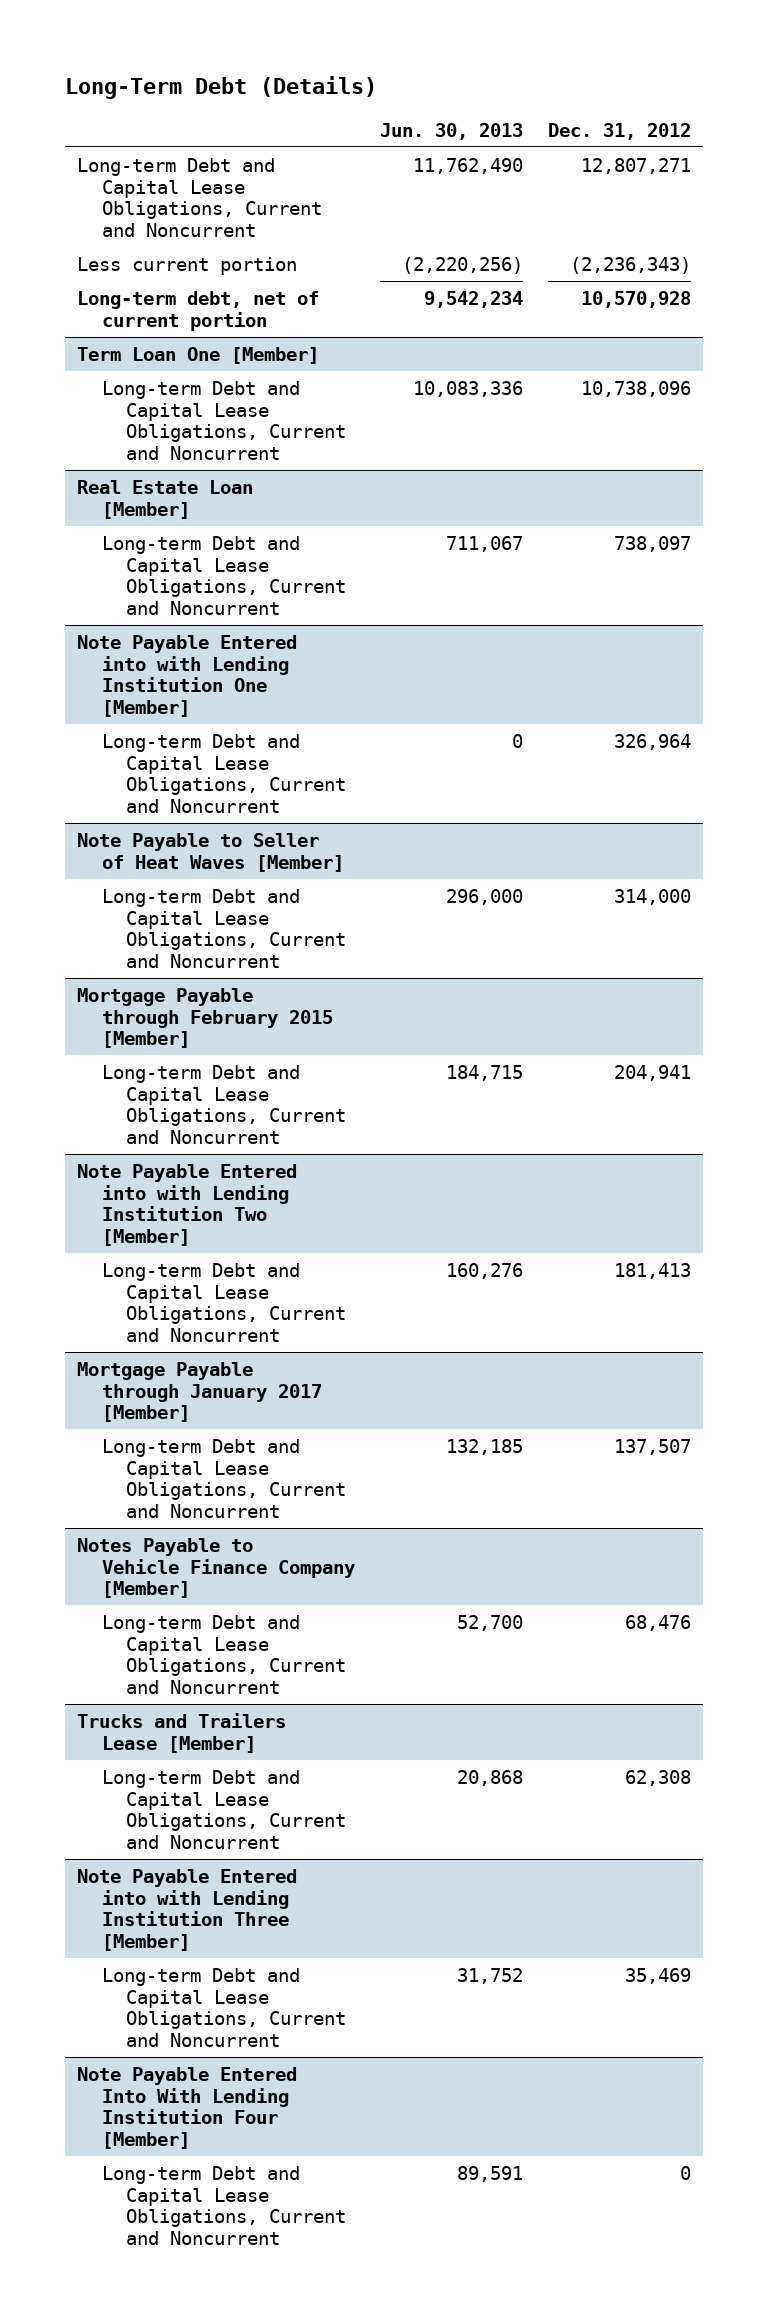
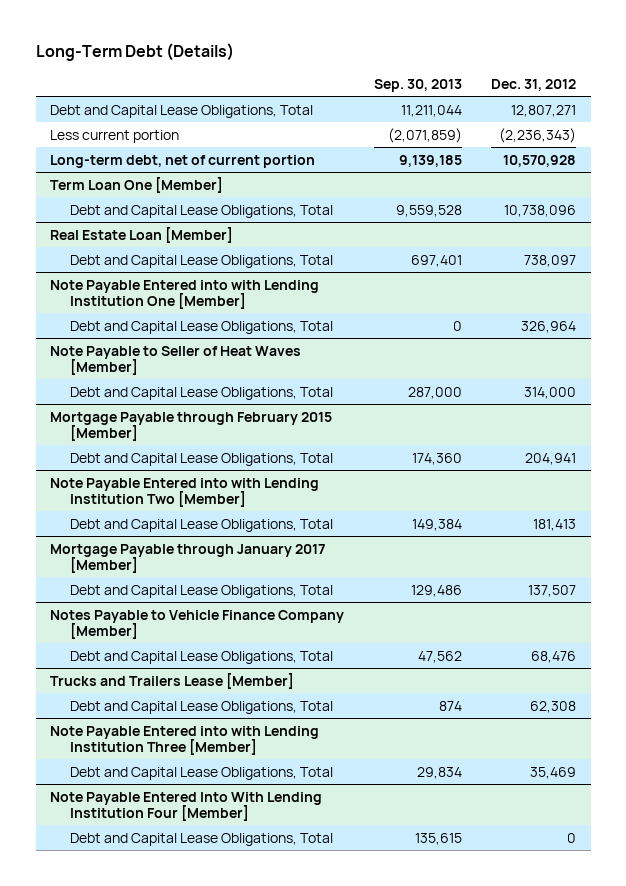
- | Jun. 30, 2013 | Dec. 31, 2012
+ | Sep. 30, 2013 | Dec. 31, 2012
- Long-term Debt and Capital Lease Obligations, Current and Noncurrent | 11,762,490 | 12,807,271
+ Debt and Capital Lease Obligations, Total | 11,211,044 | 12,807,271
@ Term Loan One [Member]
- Long-term Debt and Capital Lease Obligations, Current and Noncurrent | 10,083,336 | 10,738,096
+ Debt and Capital Lease Obligations, Total | 9,559,528 | 10,738,096
@ Real Estate Loan [Member]
- Long-term Debt and Capital Lease Obligations, Current and Noncurrent | 711,067 | 738,097
+ Debt and Capital Lease Obligations, Total | 697,401 | 738,097
@ Note Payable Entered into with Lending Institution One [Member]
- Long-term Debt and Capital Lease Obligations, Current and Noncurrent | 0 | 326,964
+ Debt and Capital Lease Obligations, Total | 0 | 326,964
@ Note Payable to Seller of Heat Waves [Member]
- Long-term Debt and Capital Lease Obligations, Current and Noncurrent | 296,000 | 314,000
+ Debt and Capital Lease Obligations, Total | 287,000 | 314,000
@ Mortgage Payable through February 2015 [Member]
- Long-term Debt and Capital Lease Obligations, Current and Noncurrent | 184,715 | 204,941
+ Debt and Capital Lease Obligations, Total | 174,360 | 204,941
@ Note Payable Entered into with Lending Institution Two [Member]
- Long-term Debt and Capital Lease Obligations, Current and Noncurrent | 160,276 | 181,413
+ Debt and Capital Lease Obligations, Total | 149,384 | 181,413
@ Mortgage Payable through January 2017 [Member]
- Long-term Debt and Capital Lease Obligations, Current and Noncurrent | 132,185 | 137,507
+ Debt and Capital Lease Obligations, Total | 129,486 | 137,507
@ Notes Payable to Vehicle Finance Company [Member]
- Long-term Debt and Capital Lease Obligations, Current and Noncurrent | 52,700 | 68,476
+ Debt and Capital Lease Obligations, Total | 47,562 | 68,476
@ Trucks and Trailers Lease [Member]
- Long-term Debt and Capital Lease Obligations, Current and Noncurrent | 20,868 | 62,308
+ Debt and Capital Lease Obligations, Total | 874 | 62,308
@ Note Payable Entered into with Lending Institution Three [Member]
- Long-term Debt and Capital Lease Obligations, Current and Noncurrent | 31,752 | 35,469
+ Debt and Capital Lease Obligations, Total | 29,834 | 35,469
@ Note Payable Entered Into With Lending Institution Four [Member]
- Long-term Debt and Capital Lease Obligations, Current and Noncurrent | 89,591 | 0
+ Debt and Capital Lease Obligations, Total | 135,615 | 0

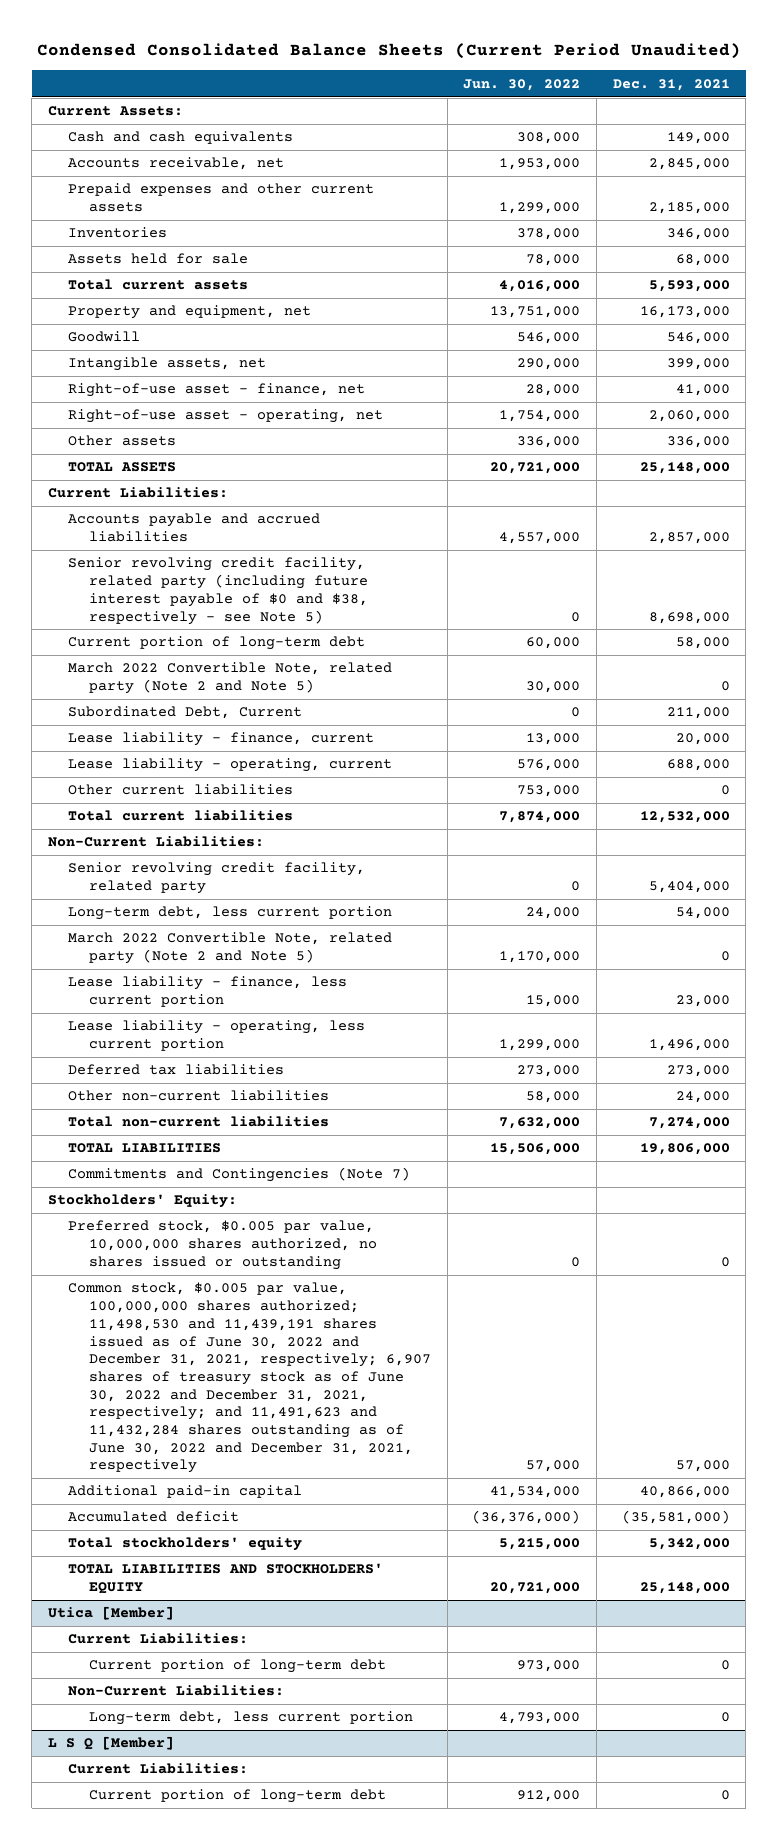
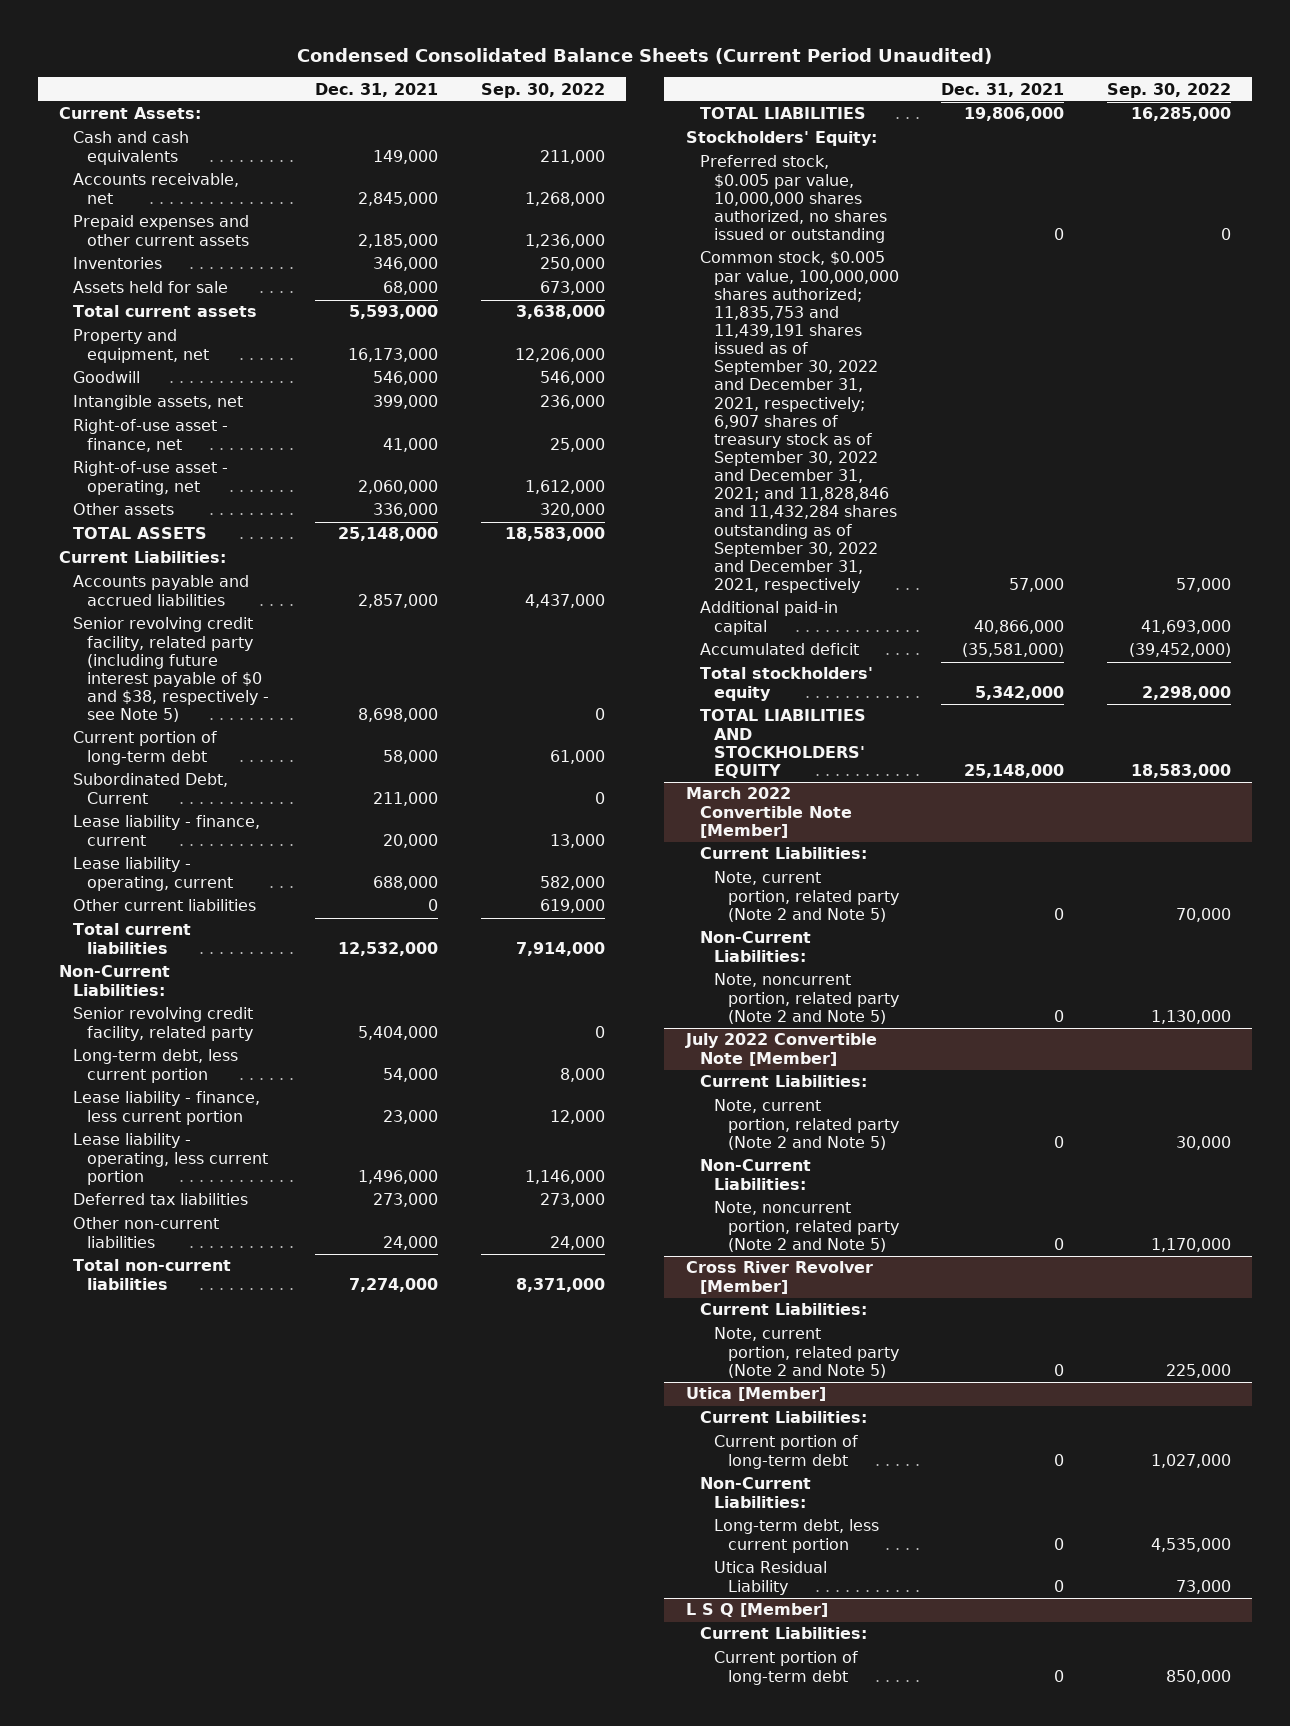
- | Jun. 30, 2022 | Dec. 31, 2021
+ | Dec. 31, 2021 | Sep. 30, 2022
- March 2022 Convertible Note, related party (Note 2 and Note 5) | 30,000 | 0
- March 2022 Convertible Note, related party (Note 2 and Note 5) | 1,170,000 | 0
- Commitments and Contingencies (Note 7)
- Common stock, $0.005 par value, 100,000,000 shares authorized; 11,498,530 and 11,439,191 shares issued as of June 30, 2022 and December 31, 2021, respectively; 6,907 shares of treasury stock as of June 30, 2022 and December 31, 2021, respectively; and 11,491,623 and 11,432,284 shares outstanding as of June 30, 2022 and December 31, 2021, respectively | 57,000 | 57,000
+ Common stock, $0.005 par value, 100,000,000 shares authorized; 11,835,753 and 11,439,191 shares issued as of September 30, 2022 and December 31, 2021, respectively; 6,907 shares of treasury stock as of September 30, 2022 and December 31, 2021; and 11,828,846 and 11,432,284 shares outstanding as of September 30, 2022 and December 31, 2021, respectively | 57,000 | 57,000
+ March 2022 Convertible Note [Member]
+ Current Liabilities:
+ Note, current portion, related party (Note 2 and Note 5) | 0 | 70,000
+ Non-Current Liabilities:
+ Note, noncurrent portion, related party (Note 2 and Note 5) | 0 | 1,130,000
+ July 2022 Convertible Note [Member]
+ Current Liabilities:
+ Note, current portion, related party (Note 2 and Note 5) | 0 | 30,000
+ Non-Current Liabilities:
+ Note, noncurrent portion, related party (Note 2 and Note 5) | 0 | 1,170,000
+ Cross River Revolver [Member]
+ Current Liabilities:
+ Note, current portion, related party (Note 2 and Note 5) | 0 | 225,000
@ Utica [Member]
+ Utica Residual Liability | 0 | 73,000

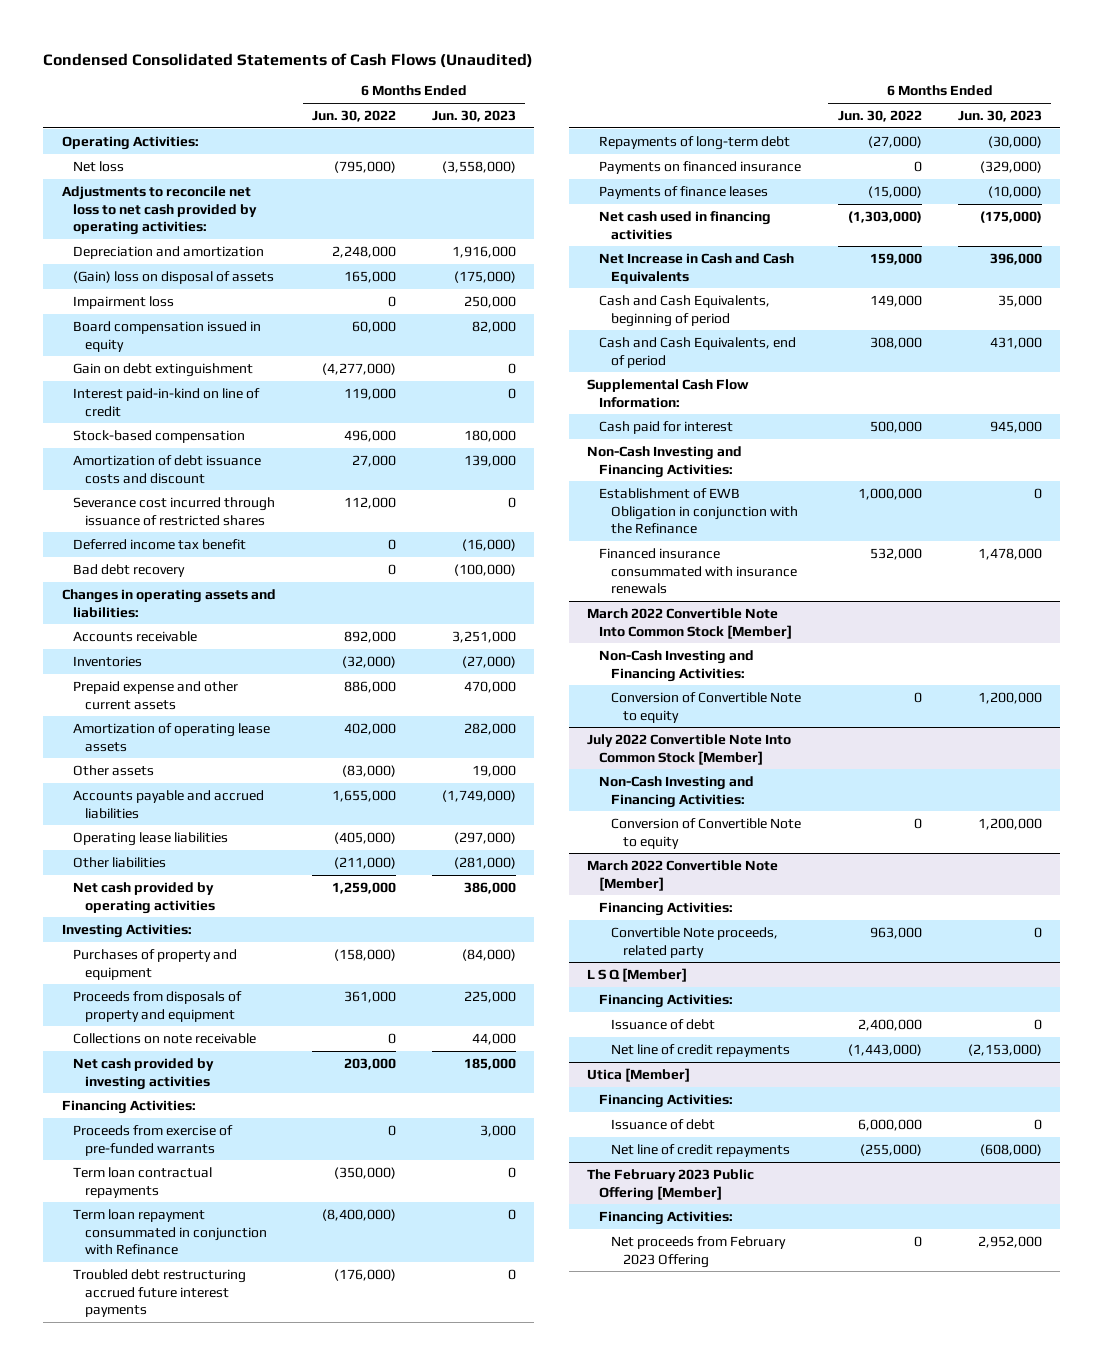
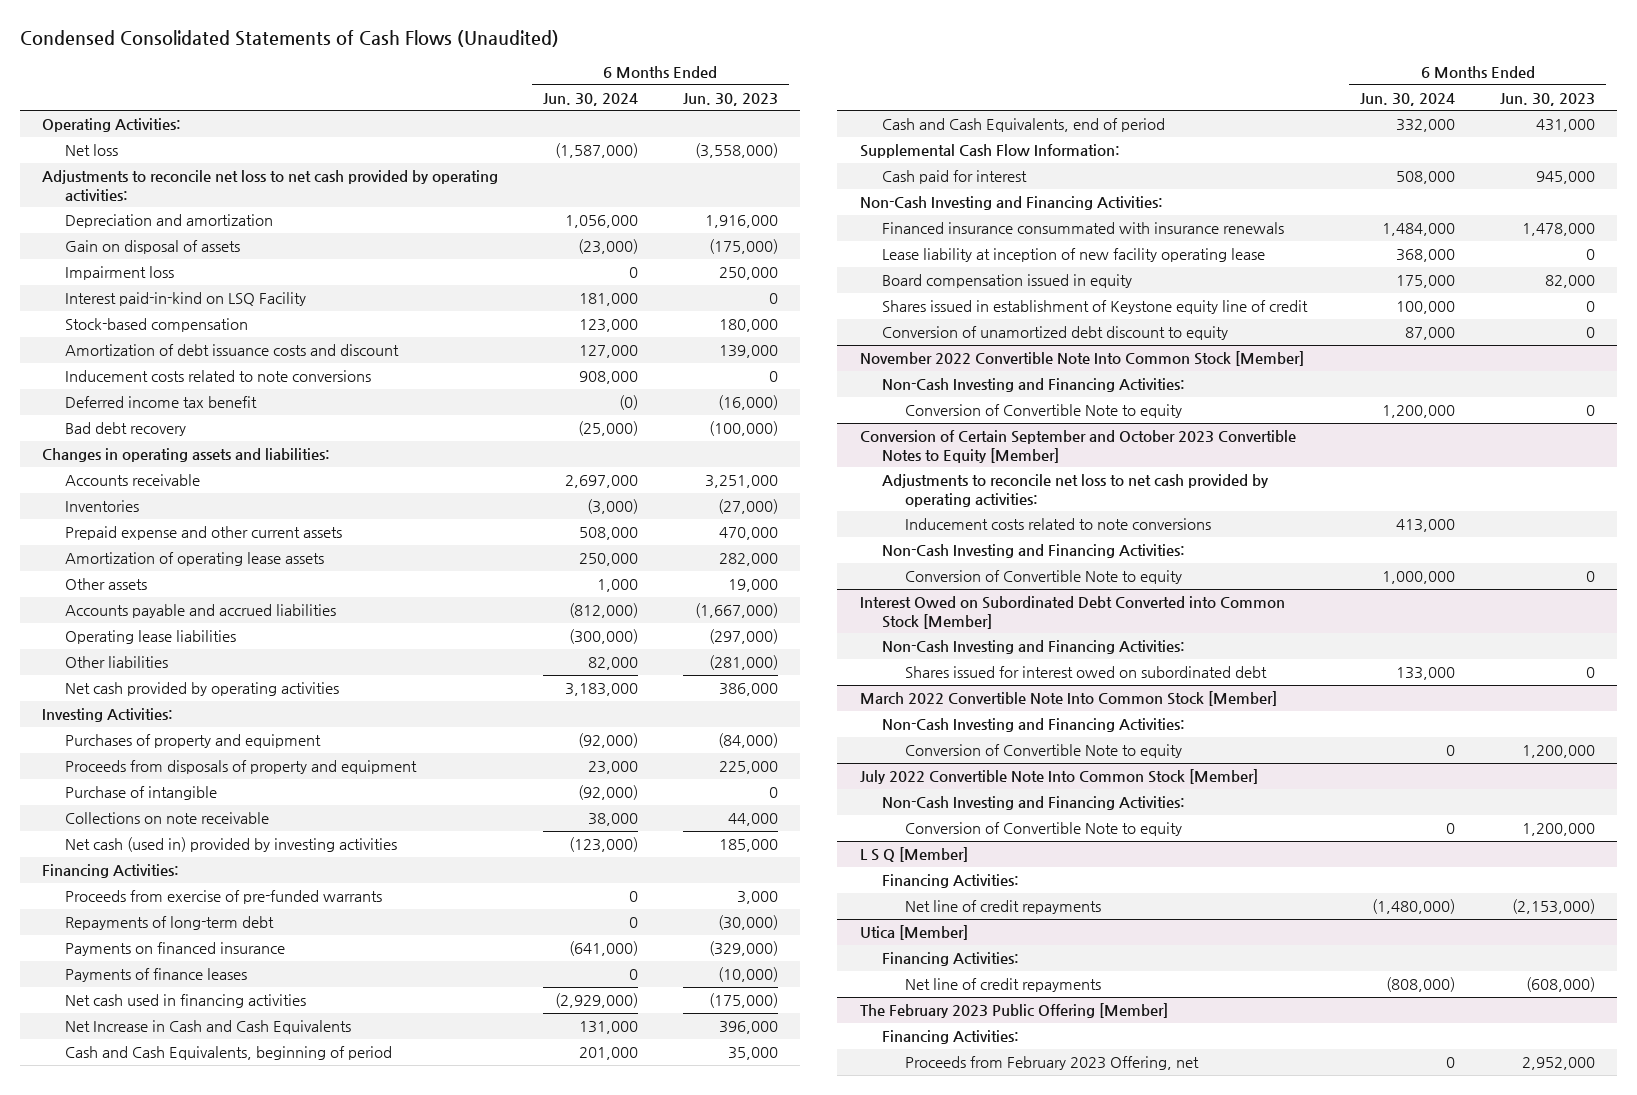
- | 6 Months Ended Jun. 30, 2022 | 6 Months Ended Jun. 30, 2023
+ | 6 Months Ended Jun. 30, 2024 | 6 Months Ended Jun. 30, 2023
- (Gain) loss on disposal of assets | 165,000 | (175,000)
+ Gain on disposal of assets | (23,000) | (175,000)
- Gain on debt extinguishment | (4,277,000) | 0
- Interest paid-in-kind on line of credit | 119,000 | 0
+ Interest paid-in-kind on LSQ Facility | 181,000 | 0
- Severance cost incurred through issuance of restricted shares | 112,000 | 0
+ Inducement costs related to note conversions | 908,000 | 0
- Accounts payable and accrued liabilities | 1,655,000 | (1,749,000)
+ Accounts payable and accrued liabilities | (812,000) | (1,667,000)
+ Purchase of intangible | (92,000) | 0
- Net cash provided by investing activities | 203,000 | 185,000
+ Net cash (used in) provided by investing activities | (123,000) | 185,000
- Term loan contractual repayments | (350,000) | 0
- Term loan repayment consummated in conjunction with Refinance | (8,400,000) | 0
- Troubled debt restructuring accrued future interest payments | (176,000) | 0
- Establishment of EWB Obligation in conjunction with the Refinance | 1,000,000 | 0
+ Lease liability at inception of new facility operating lease | 368,000 | 0
moved down: Board compensation issued in equity | 175,000 | 82,000
+ Shares issued in establishment of Keystone equity line of credit | 100,000 | 0
+ Conversion of unamortized debt discount to equity | 87,000 | 0
+ November 2022 Convertible Note Into Common Stock [Member]
+ Non-Cash Investing and Financing Activities:
+ Conversion of Convertible Note to equity | 1,200,000 | 0
+ Conversion of Certain September and October 2023 Convertible Notes to Equity [Member]
+ Adjustments to reconcile net loss to net cash provided by operating activities:
+ Inducement costs related to note conversions | 413,000 |
+ Non-Cash Investing and Financing Activities:
+ Conversion of Convertible Note to equity | 1,000,000 | 0
+ Interest Owed on Subordinated Debt Converted into Common Stock [Member]
+ Non-Cash Investing and Financing Activities:
+ Shares issued for interest owed on subordinated debt | 133,000 | 0
- March 2022 Convertible Note [Member]
- Financing Activities:
- Convertible Note proceeds, related party | 963,000 | 0
@ L S Q [Member]
- Issuance of debt | 2,400,000 | 0
@ Utica [Member]
- Issuance of debt | 6,000,000 | 0
@ The February 2023 Public Offering [Member]
- Net proceeds from February 2023 Offering | 0 | 2,952,000
+ Proceeds from February 2023 Offering, net | 0 | 2,952,000

